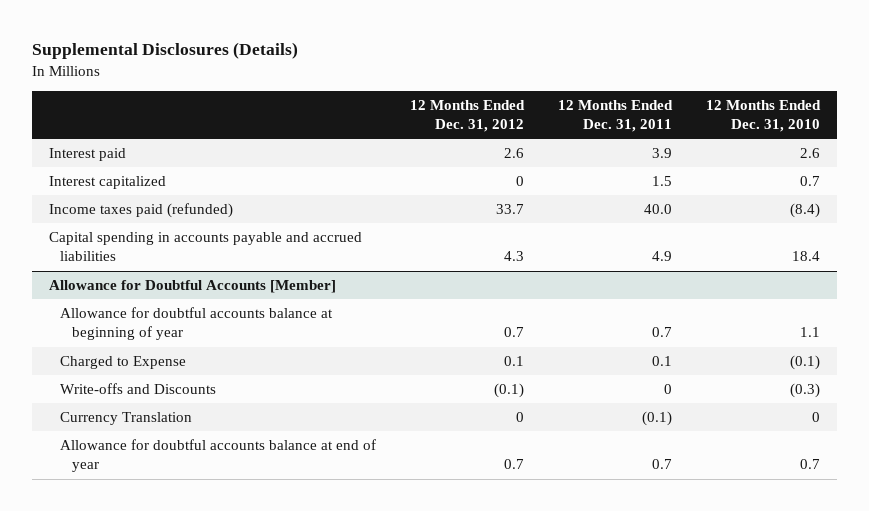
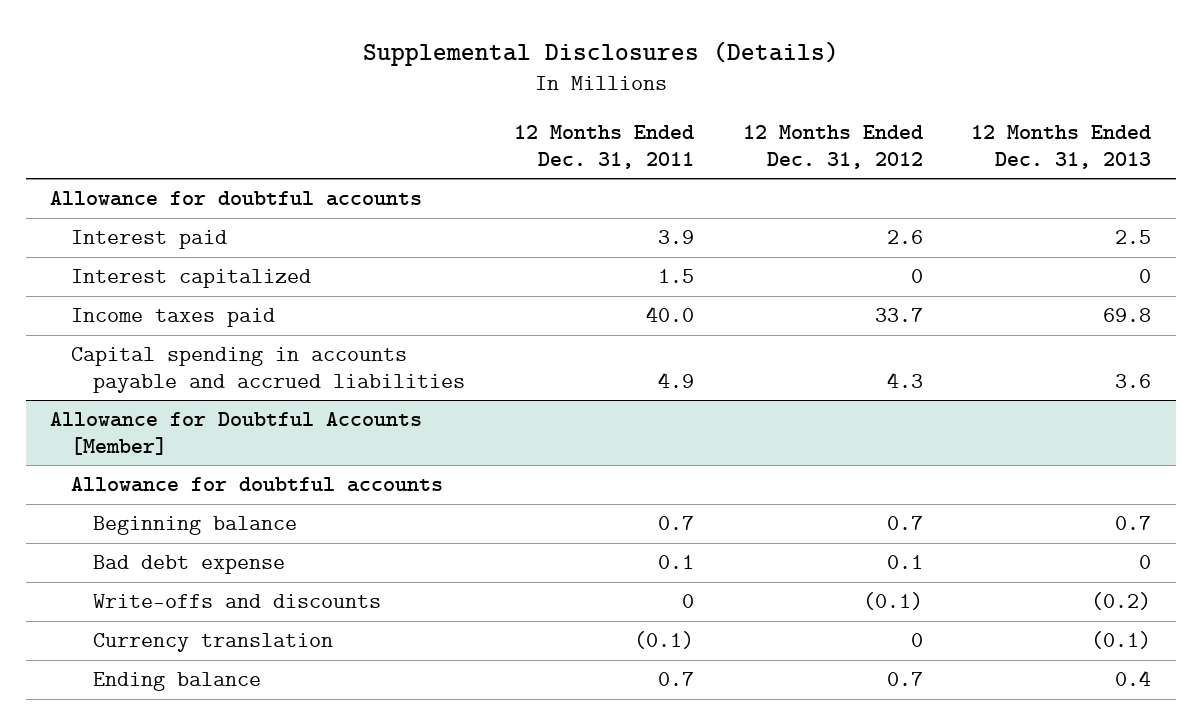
- | 12 Months Ended Dec. 31, 2012 | 12 Months Ended Dec. 31, 2011 | 12 Months Ended Dec. 31, 2010
+ | 12 Months Ended Dec. 31, 2011 | 12 Months Ended Dec. 31, 2012 | 12 Months Ended Dec. 31, 2013
+ Allowance for doubtful accounts
- Income taxes paid (refunded) | 33.7 | 40.0 | (8.4)
+ Income taxes paid | 40.0 | 33.7 | 69.8
@ Allowance for Doubtful Accounts [Member]
- Allowance for doubtful accounts balance at beginning of year | 0.7 | 0.7 | 1.1
- Charged to Expense | 0.1 | 0.1 | (0.1)
- Write-offs and Discounts | (0.1) | 0 | (0.3)
- Currency Translation | 0 | (0.1) | 0
- Allowance for doubtful accounts balance at end of year | 0.7 | 0.7 | 0.7
+ Allowance for doubtful accounts
+ Beginning balance | 0.7 | 0.7 | 0.7
+ Bad debt expense | 0.1 | 0.1 | 0
+ Write-offs and discounts | 0 | (0.1) | (0.2)
+ Currency translation | (0.1) | 0 | (0.1)
+ Ending balance | 0.7 | 0.7 | 0.4

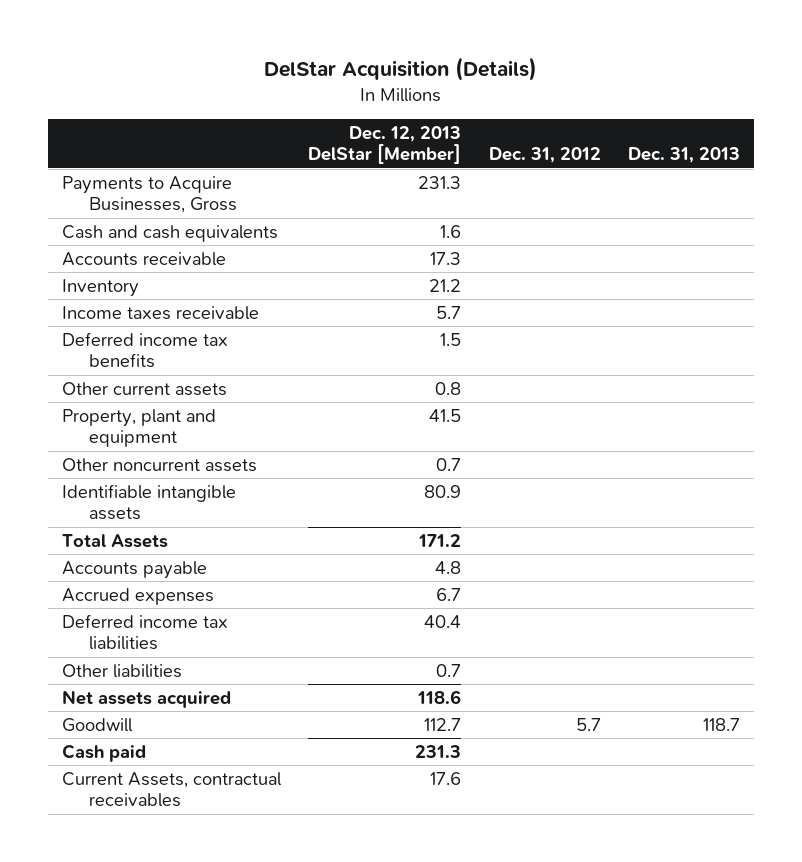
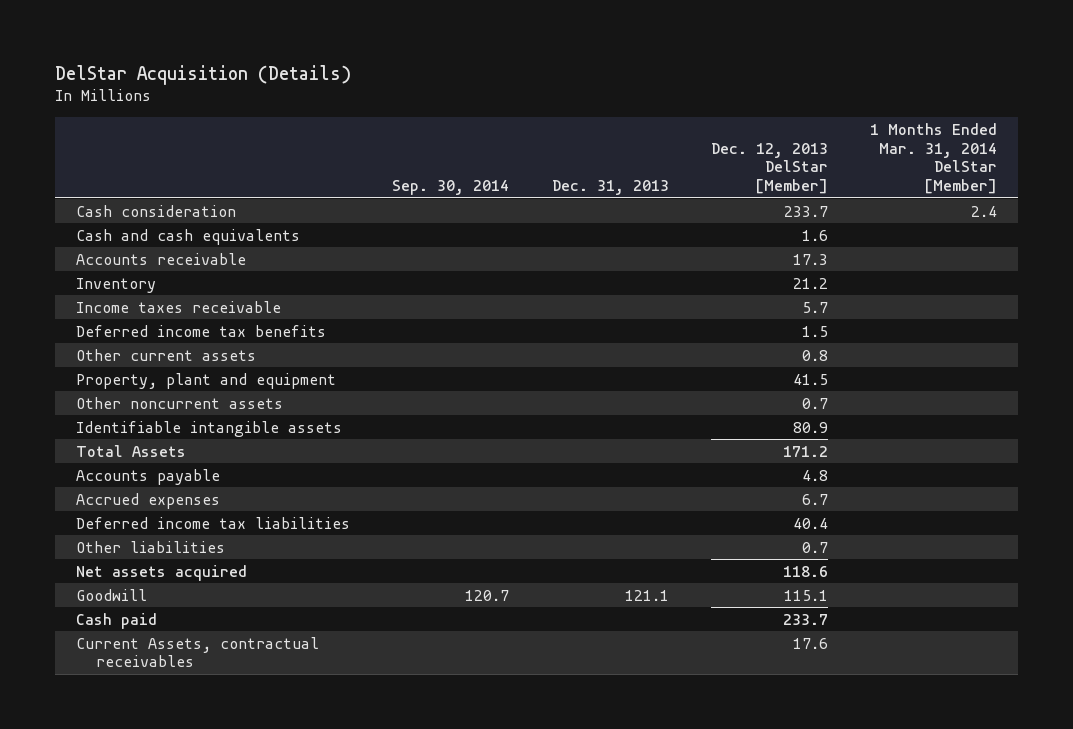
- | Dec. 12, 2013 DelStar [Member] | Dec. 31, 2012 | Dec. 31, 2013
+ | Sep. 30, 2014 | Dec. 31, 2013 | Dec. 12, 2013 DelStar [Member] | 1 Months Ended Mar. 31, 2014 DelStar [Member]
- Payments to Acquire Businesses, Gross | 231.3 | |
+ Cash consideration | | | 233.7 | 2.4
- Goodwill | 112.7 | 5.7 | 118.7
- Cash paid | 231.3 | |
+ Goodwill | 120.7 | 121.1 | 115.1 |
+ Cash paid | | | 233.7 |

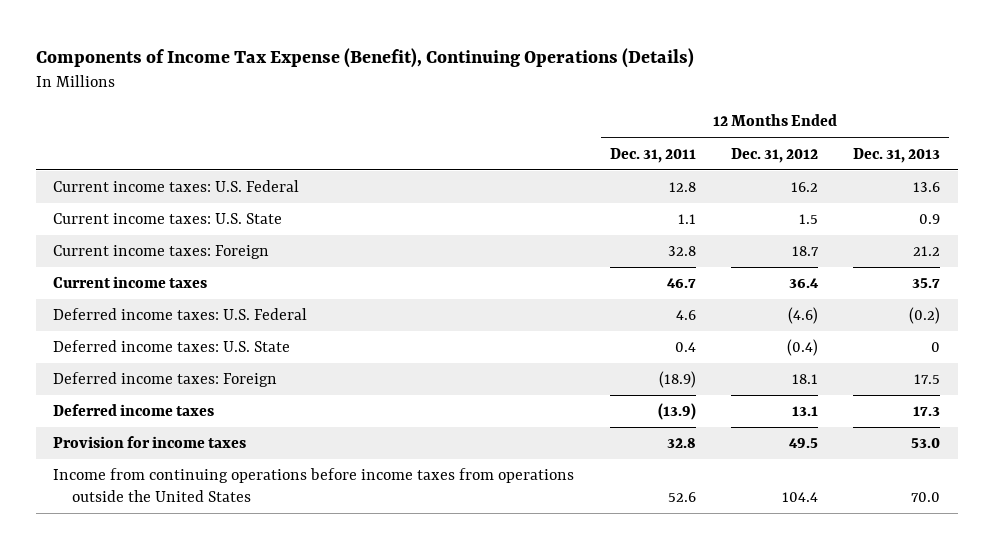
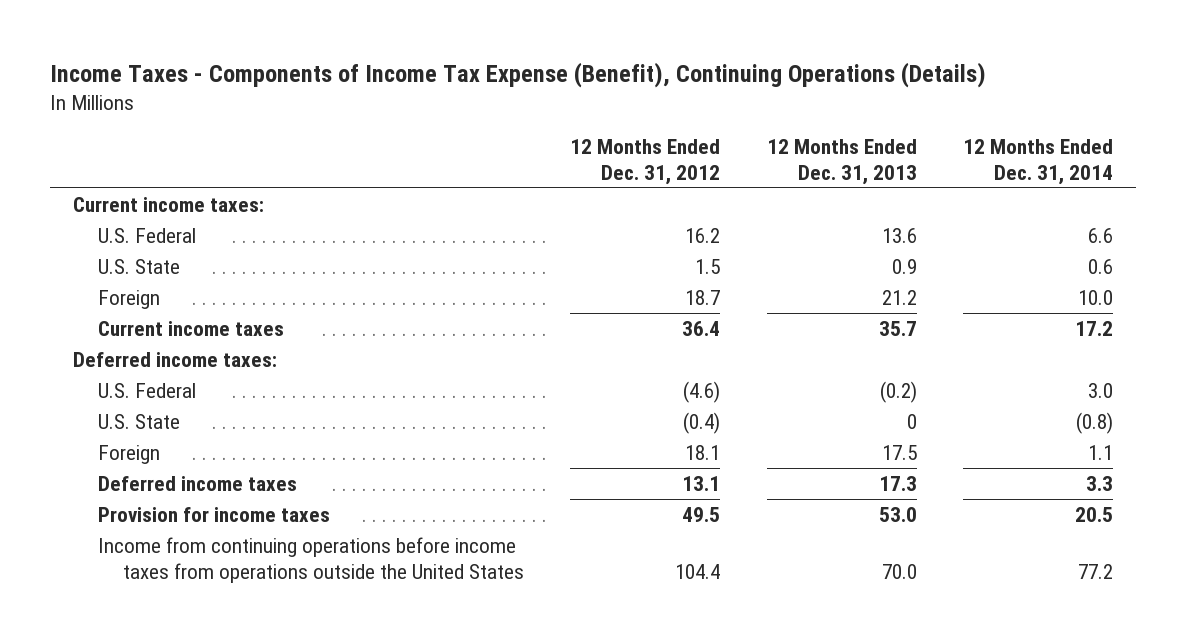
- Components of Income Tax Expense (Benefit), Continuing Operations (Details)
+ Income Taxes - Components of Income Tax Expense (Benefit), Continuing Operations (Details)
- | 12 Months Ended Dec. 31, 2011 | 12 Months Ended Dec. 31, 2012 | 12 Months Ended Dec. 31, 2013
+ | 12 Months Ended Dec. 31, 2012 | 12 Months Ended Dec. 31, 2013 | 12 Months Ended Dec. 31, 2014
- Current income taxes: U.S. Federal | 12.8 | 16.2 | 13.6
- Current income taxes: U.S. State | 1.1 | 1.5 | 0.9
- Current income taxes: Foreign | 32.8 | 18.7 | 21.2
+ Current income taxes:
+ U.S. Federal | 16.2 | 13.6 | 6.6
+ U.S. State | 1.5 | 0.9 | 0.6
+ Foreign | 18.7 | 21.2 | 10.0
- Deferred income taxes: U.S. Federal | 4.6 | (4.6) | (0.2)
- Deferred income taxes: U.S. State | 0.4 | (0.4) | 0
- Deferred income taxes: Foreign | (18.9) | 18.1 | 17.5
+ Deferred income taxes:
+ U.S. Federal | (4.6) | (0.2) | 3.0
+ U.S. State | (0.4) | 0 | (0.8)
+ Foreign | 18.1 | 17.5 | 1.1

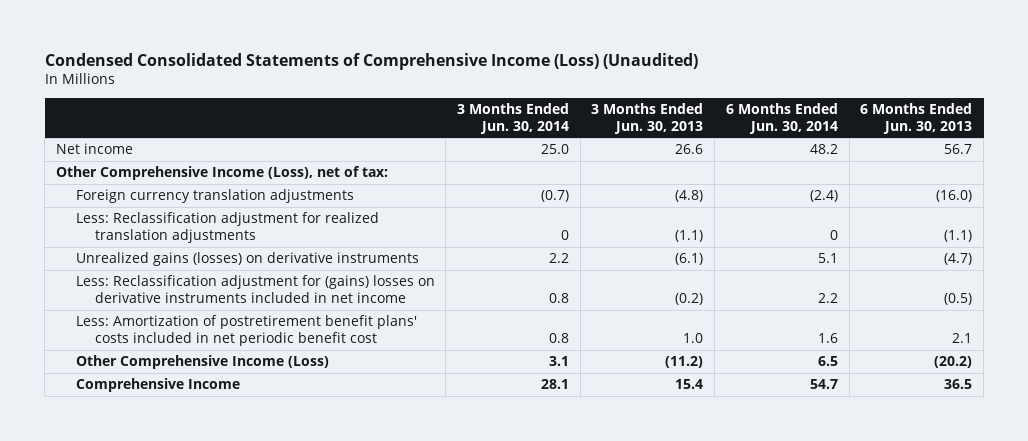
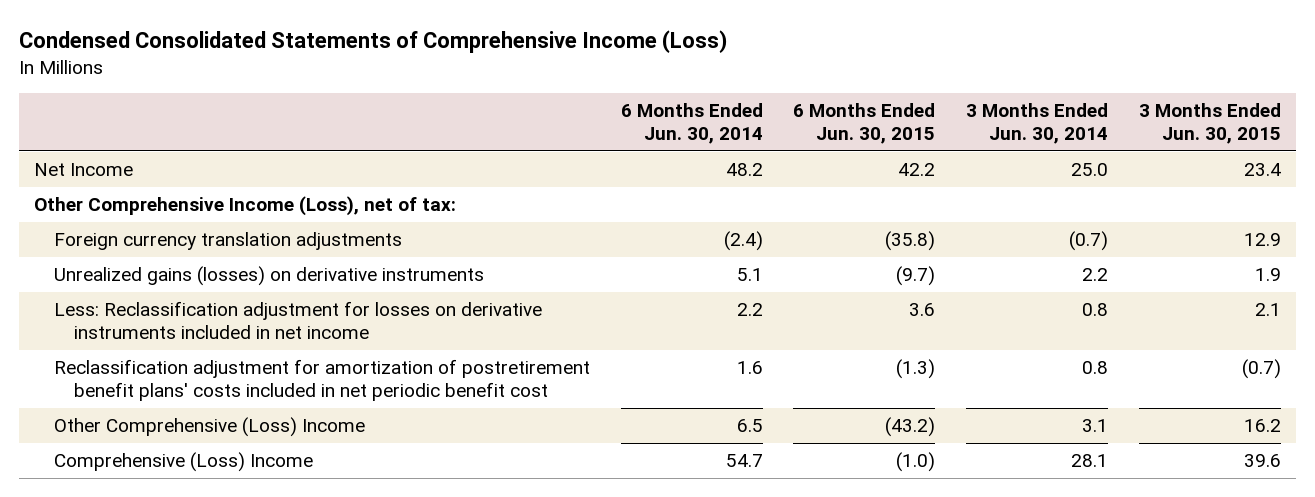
- Condensed Consolidated Statements of Comprehensive Income (Loss) (Unaudited)
+ Condensed Consolidated Statements of Comprehensive Income (Loss)
- | 3 Months Ended Jun. 30, 2014 | 3 Months Ended Jun. 30, 2013 | 6 Months Ended Jun. 30, 2014 | 6 Months Ended Jun. 30, 2013
+ | 6 Months Ended Jun. 30, 2014 | 6 Months Ended Jun. 30, 2015 | 3 Months Ended Jun. 30, 2014 | 3 Months Ended Jun. 30, 2015
- Net income | 25.0 | 26.6 | 48.2 | 56.7
+ Net Income | 48.2 | 42.2 | 25.0 | 23.4
- Less: Reclassification adjustment for realized translation adjustments | 0 | (1.1) | 0 | (1.1)
- Less: Reclassification adjustment for (gains) losses on derivative instruments included in net income | 0.8 | (0.2) | 2.2 | (0.5)
- Less: Amortization of postretirement benefit plans' costs included in net periodic benefit cost | 0.8 | 1.0 | 1.6 | 2.1
- Other Comprehensive Income (Loss) | 3.1 | (11.2) | 6.5 | (20.2)
- Comprehensive Income | 28.1 | 15.4 | 54.7 | 36.5
+ Less: Reclassification adjustment for losses on derivative instruments included in net income | 2.2 | 3.6 | 0.8 | 2.1
+ Reclassification adjustment for amortization of postretirement benefit plans' costs included in net periodic benefit cost | 1.6 | (1.3) | 0.8 | (0.7)
+ Other Comprehensive (Loss) Income | 6.5 | (43.2) | 3.1 | 16.2
+ Comprehensive (Loss) Income | 54.7 | (1.0) | 28.1 | 39.6

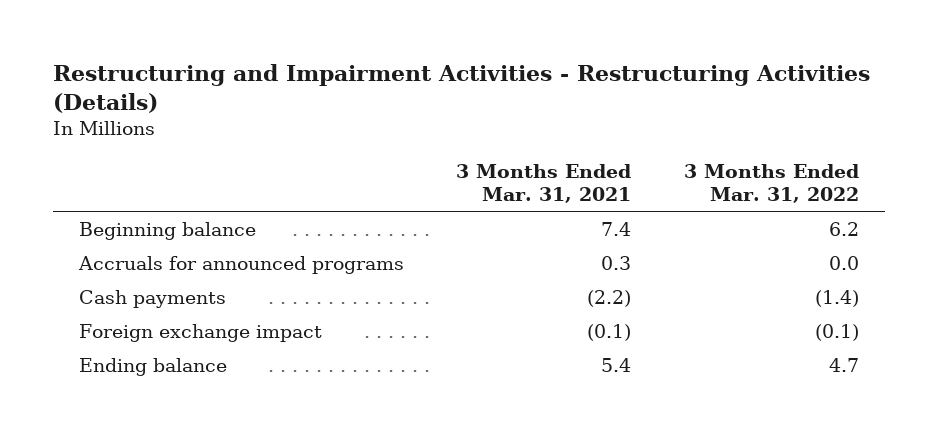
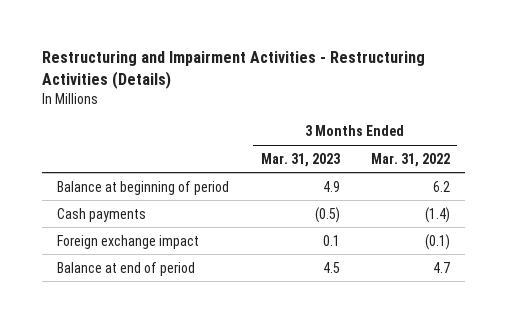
- | 3 Months Ended Mar. 31, 2021 | 3 Months Ended Mar. 31, 2022
+ | 3 Months Ended Mar. 31, 2023 | 3 Months Ended Mar. 31, 2022
- Beginning balance | 7.4 | 6.2
- Accruals for announced programs | 0.3 | 0.0
+ Balance at beginning of period | 4.9 | 6.2
- Ending balance | 5.4 | 4.7
+ Balance at end of period | 4.5 | 4.7

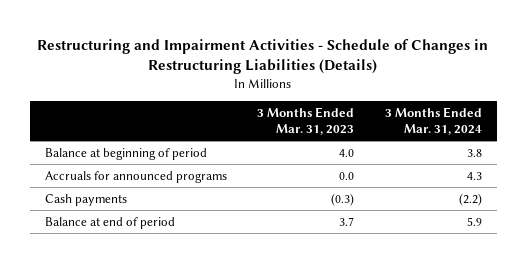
- Restructuring and Impairment Activities - Restructuring Activities (Details)
+ Restructuring and Impairment Activities - Schedule of Changes in Restructuring Liabilities (Details)
- | 3 Months Ended Mar. 31, 2023 | 3 Months Ended Mar. 31, 2022
+ | 3 Months Ended Mar. 31, 2023 | 3 Months Ended Mar. 31, 2024
- Balance at beginning of period | 4.9 | 6.2
- Cash payments | (0.5) | (1.4)
- Foreign exchange impact | 0.1 | (0.1)
- Balance at end of period | 4.5 | 4.7
+ Balance at beginning of period | 4.0 | 3.8
+ Accruals for announced programs | 0.0 | 4.3
+ Cash payments | (0.3) | (2.2)
+ Balance at end of period | 3.7 | 5.9

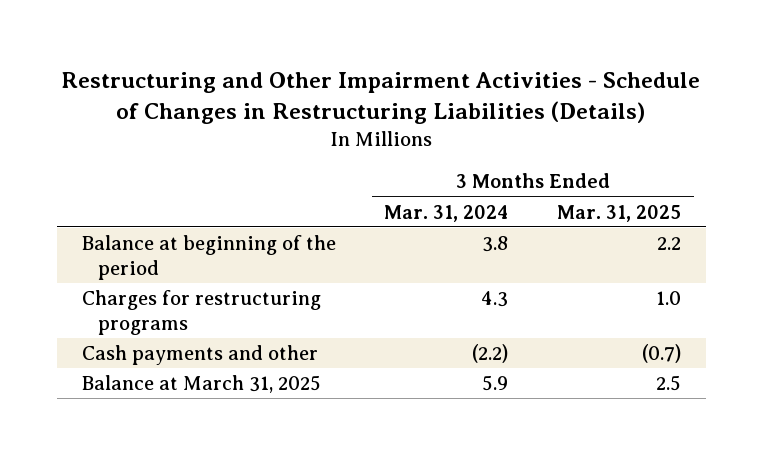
- Restructuring and Impairment Activities - Schedule of Changes in Restructuring Liabilities (Details)
+ Restructuring and Other Impairment Activities - Schedule of Changes in Restructuring Liabilities (Details)
- | 3 Months Ended Mar. 31, 2023 | 3 Months Ended Mar. 31, 2024
+ | 3 Months Ended Mar. 31, 2024 | 3 Months Ended Mar. 31, 2025
- Balance at beginning of period | 4.0 | 3.8
- Accruals for announced programs | 0.0 | 4.3
- Cash payments | (0.3) | (2.2)
- Balance at end of period | 3.7 | 5.9
+ Balance at beginning of the period | 3.8 | 2.2
+ Charges for restructuring programs | 4.3 | 1.0
+ Cash payments and other | (2.2) | (0.7)
+ Balance at March 31, 2025 | 5.9 | 2.5

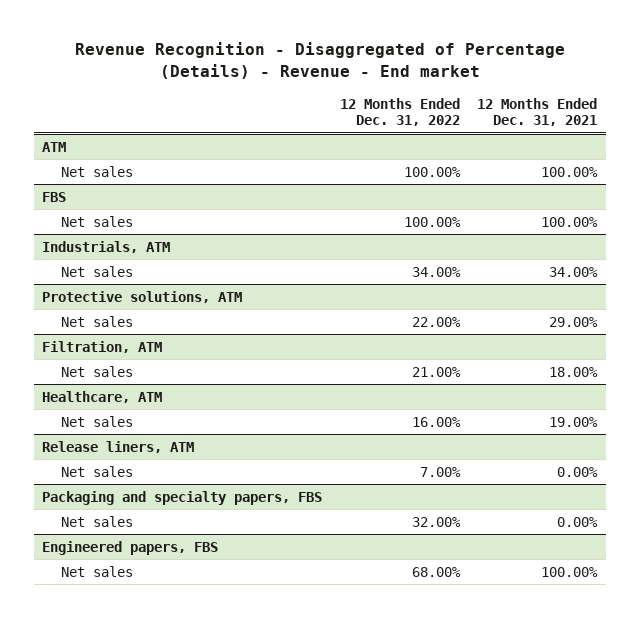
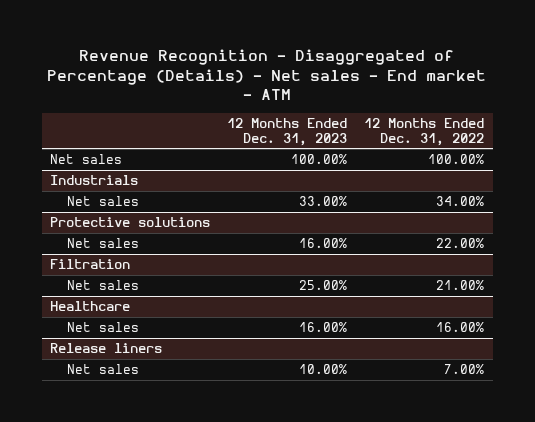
- Revenue Recognition - Disaggregated of Percentage (Details) - Revenue - End market
+ Revenue Recognition - Disaggregated of Percentage (Details) - Net sales - End market - ATM
- | 12 Months Ended Dec. 31, 2022 | 12 Months Ended Dec. 31, 2021
+ | 12 Months Ended Dec. 31, 2023 | 12 Months Ended Dec. 31, 2022
- ATM
- FBS
- Net sales | 100.00% | 100.00%
- Industrials, ATM
+ Industrials
- Protective solutions, ATM
+ Protective solutions
- Filtration, ATM
+ Filtration
- Healthcare, ATM
+ Healthcare
- Release liners, ATM
+ Release liners
- Packaging and specialty papers, FBS
- Net sales | 32.00% | 0.00%
- Engineered papers, FBS
- Net sales | 68.00% | 100.00%

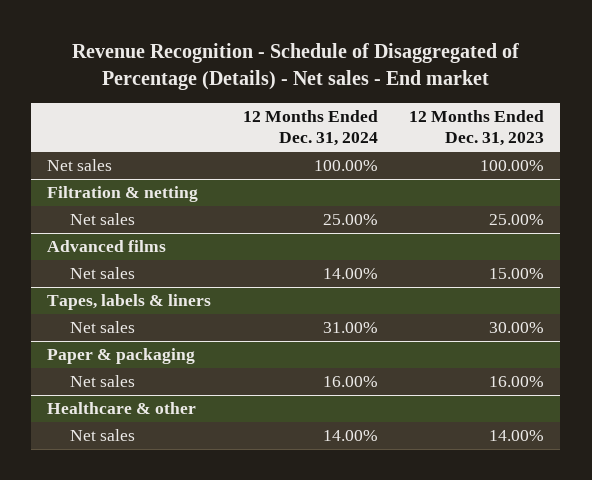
- Revenue Recognition - Disaggregated of Percentage (Details) - Net sales - End market - ATM
+ Revenue Recognition - Schedule of Disaggregated of Percentage (Details) - Net sales - End market
- | 12 Months Ended Dec. 31, 2023 | 12 Months Ended Dec. 31, 2022
+ | 12 Months Ended Dec. 31, 2024 | 12 Months Ended Dec. 31, 2023
- Industrials
- Net sales | 33.00% | 34.00%
- Protective solutions
- Net sales | 16.00% | 22.00%
- Filtration
+ Filtration & netting
- Healthcare
+ Advanced films
+ Net sales | 14.00% | 15.00%
+ Tapes, labels & liners
+ Net sales | 31.00% | 30.00%
+ Paper & packaging
- Release liners
- Net sales | 10.00% | 7.00%
+ Healthcare & other
+ Net sales | 14.00% | 14.00%

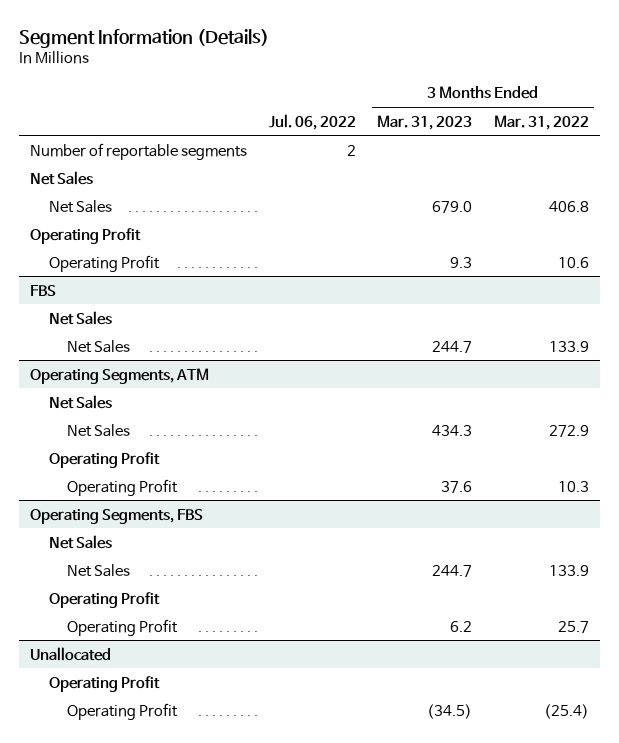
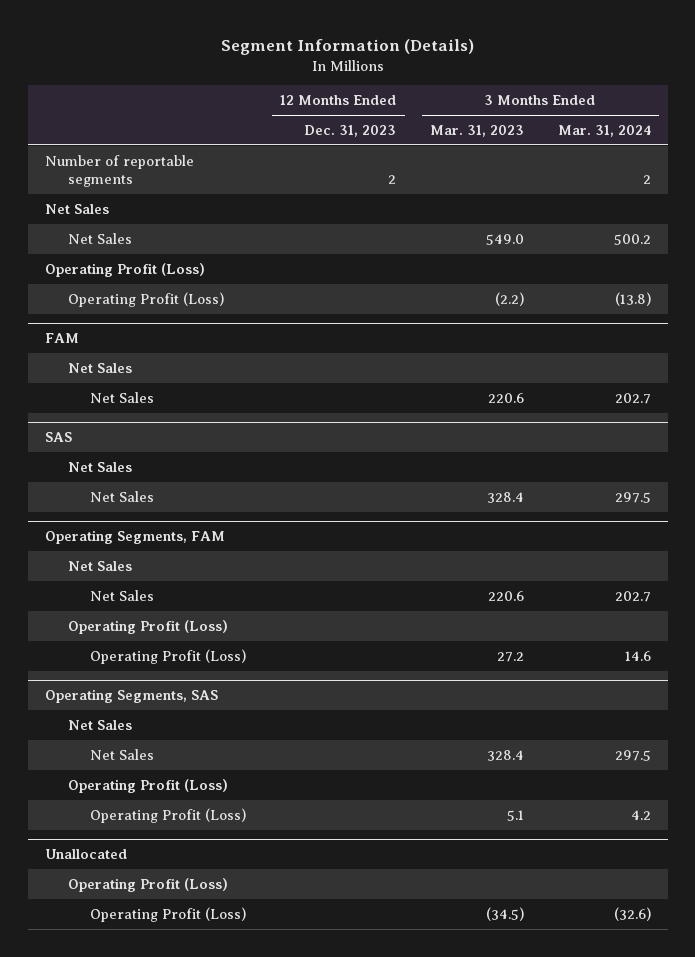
- | Jul. 06, 2022 | 3 Months Ended Mar. 31, 2023 | 3 Months Ended Mar. 31, 2022
+ | 12 Months Ended Dec. 31, 2023 | 3 Months Ended Mar. 31, 2023 | 3 Months Ended Mar. 31, 2024
- Net Sales | | 679.0 | 406.8
- Operating Profit
- Operating Profit | | 9.3 | 10.6
- FBS
+ Net Sales | | 549.0 | 500.2
+ Operating Profit (Loss)
+ Operating Profit (Loss) | | (2.2) | (13.8)
+ FAM
- Net Sales | | 244.7 | 133.9
- Operating Segments, ATM
+ Net Sales | | 220.6 | 202.7
+ SAS
- Net Sales | | 434.3 | 272.9
- Operating Profit
- Operating Profit | | 37.6 | 10.3
- Operating Segments, FBS
+ Net Sales | | 328.4 | 297.5
+ Operating Segments, FAM
- Net Sales | | 244.7 | 133.9
- Operating Profit
- Operating Profit | | 6.2 | 25.7
+ Net Sales | | 220.6 | 202.7
+ Operating Profit (Loss)
+ Operating Profit (Loss) | | 27.2 | 14.6
+ Operating Segments, SAS
+ Net Sales
+ Net Sales | | 328.4 | 297.5
+ Operating Profit (Loss)
+ Operating Profit (Loss) | | 5.1 | 4.2
@ Unallocated
- Operating Profit
- Operating Profit | | (34.5) | (25.4)
+ Operating Profit (Loss)
+ Operating Profit (Loss) | | (34.5) | (32.6)

